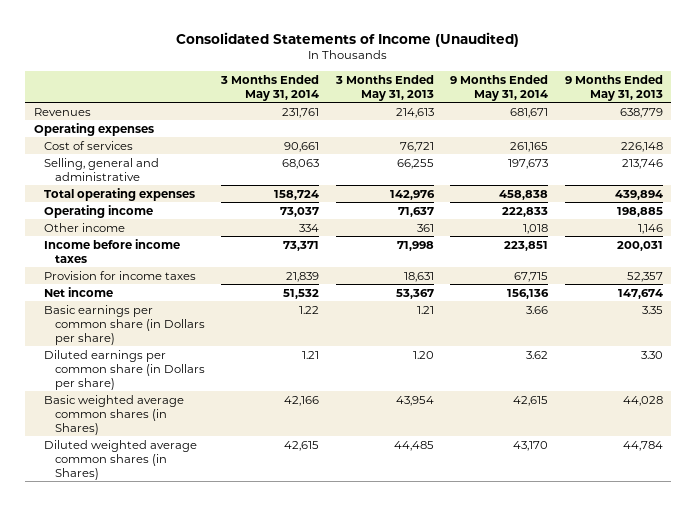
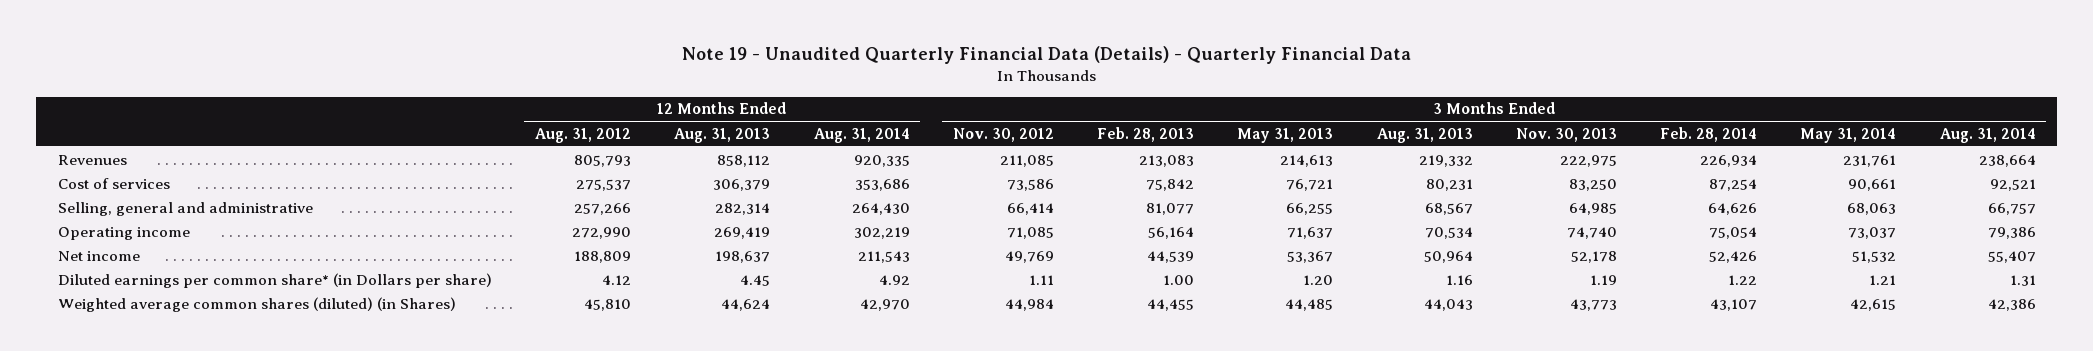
- Consolidated Statements of Income (Unaudited)
+ Note 19 - Unaudited Quarterly Financial Data (Details) - Quarterly Financial Data
- | 3 Months Ended May 31, 2014 | 3 Months Ended May 31, 2013 | 9 Months Ended May 31, 2014 | 9 Months Ended May 31, 2013
+ | 12 Months Ended Aug. 31, 2012 | 12 Months Ended Aug. 31, 2013 | 12 Months Ended Aug. 31, 2014 | 3 Months Ended Nov. 30, 2012 | 3 Months Ended Feb. 28, 2013 | 3 Months Ended May 31, 2013 | 3 Months Ended Aug. 31, 2013 | 3 Months Ended Nov. 30, 2013 | 3 Months Ended Feb. 28, 2014 | 3 Months Ended May 31, 2014 | 3 Months Ended Aug. 31, 2014
- Operating expenses
- Total operating expenses | 158,724 | 142,976 | 458,838 | 439,894
- Other income | 334 | 361 | 1,018 | 1,146
- Income before income taxes | 73,371 | 71,998 | 223,851 | 200,031
- Provision for income taxes | 21,839 | 18,631 | 67,715 | 52,357
- Basic earnings per common share (in Dollars per share) | 1.22 | 1.21 | 3.66 | 3.35
- Diluted earnings per common share (in Dollars per share) | 1.21 | 1.20 | 3.62 | 3.30
- Basic weighted average common shares (in Shares) | 42,166 | 43,954 | 42,615 | 44,028
- Diluted weighted average common shares (in Shares) | 42,615 | 44,485 | 43,170 | 44,784
+ Diluted earnings per common share* (in Dollars per share) | 4.12 | 4.45 | 4.92 | 1.11 | 1.00 | 1.20 | 1.16 | 1.19 | 1.22 | 1.21 | 1.31
+ Weighted average common shares (diluted) (in Shares) | 45,810 | 44,624 | 42,970 | 44,984 | 44,455 | 44,485 | 44,043 | 43,773 | 43,107 | 42,615 | 42,386

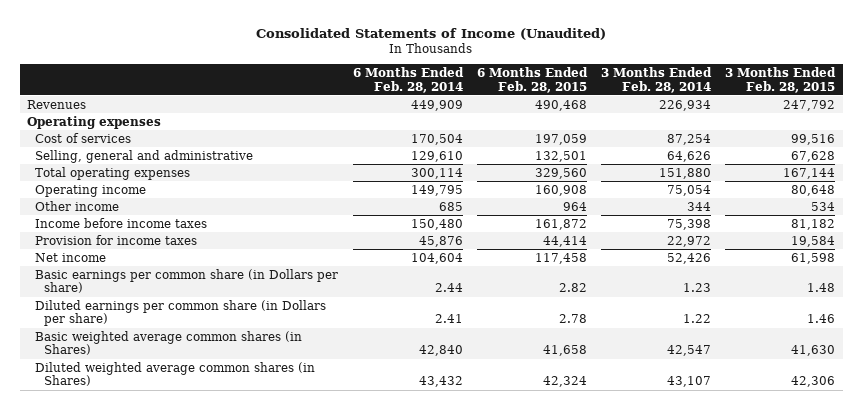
- Note 19 - Unaudited Quarterly Financial Data (Details) - Quarterly Financial Data
+ Consolidated Statements of Income (Unaudited)
- | 12 Months Ended Aug. 31, 2012 | 12 Months Ended Aug. 31, 2013 | 12 Months Ended Aug. 31, 2014 | 3 Months Ended Nov. 30, 2012 | 3 Months Ended Feb. 28, 2013 | 3 Months Ended May 31, 2013 | 3 Months Ended Aug. 31, 2013 | 3 Months Ended Nov. 30, 2013 | 3 Months Ended Feb. 28, 2014 | 3 Months Ended May 31, 2014 | 3 Months Ended Aug. 31, 2014
+ | 6 Months Ended Feb. 28, 2014 | 6 Months Ended Feb. 28, 2015 | 3 Months Ended Feb. 28, 2014 | 3 Months Ended Feb. 28, 2015
+ Operating expenses
+ Total operating expenses | 300,114 | 329,560 | 151,880 | 167,144
+ Other income | 685 | 964 | 344 | 534
+ Income before income taxes | 150,480 | 161,872 | 75,398 | 81,182
+ Provision for income taxes | 45,876 | 44,414 | 22,972 | 19,584
- Diluted earnings per common share* (in Dollars per share) | 4.12 | 4.45 | 4.92 | 1.11 | 1.00 | 1.20 | 1.16 | 1.19 | 1.22 | 1.21 | 1.31
- Weighted average common shares (diluted) (in Shares) | 45,810 | 44,624 | 42,970 | 44,984 | 44,455 | 44,485 | 44,043 | 43,773 | 43,107 | 42,615 | 42,386
+ Basic earnings per common share (in Dollars per share) | 2.44 | 2.82 | 1.23 | 1.48
+ Diluted earnings per common share (in Dollars per share) | 2.41 | 2.78 | 1.22 | 1.46
+ Basic weighted average common shares (in Shares) | 42,840 | 41,658 | 42,547 | 41,630
+ Diluted weighted average common shares (in Shares) | 43,432 | 42,324 | 43,107 | 42,306

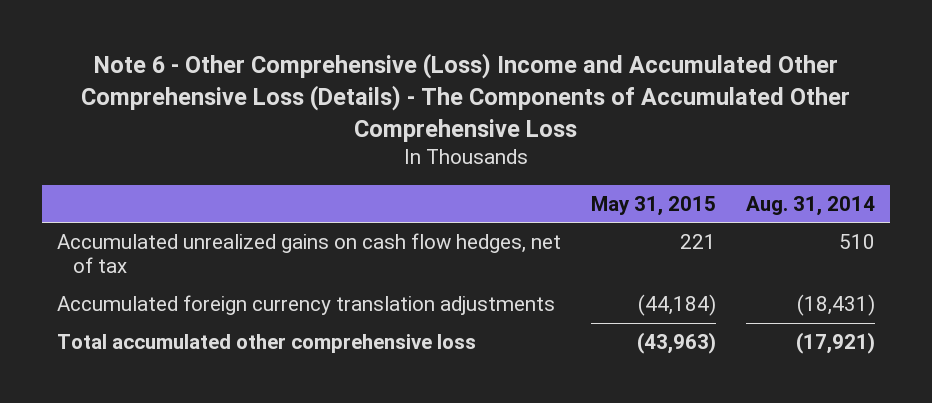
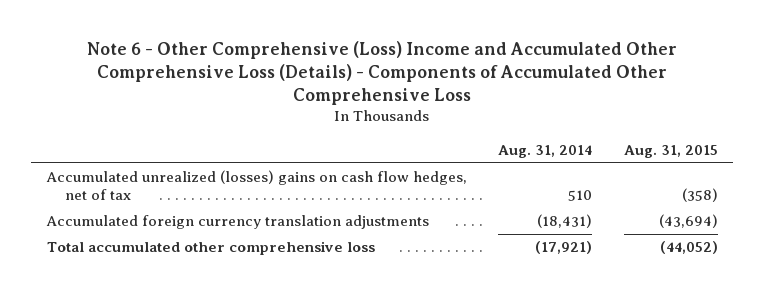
- Note 6 - Other Comprehensive (Loss) Income and Accumulated Other Comprehensive Loss (Details) - The Components of Accumulated Other Comprehensive Loss
+ Note 6 - Other Comprehensive (Loss) Income and Accumulated Other Comprehensive Loss (Details) - Components of Accumulated Other Comprehensive Loss
- | May 31, 2015 | Aug. 31, 2014
+ | Aug. 31, 2014 | Aug. 31, 2015
- Accumulated unrealized gains on cash flow hedges, net of tax | 221 | 510
+ Accumulated unrealized (losses) gains on cash flow hedges, net of tax | 510 | (358)

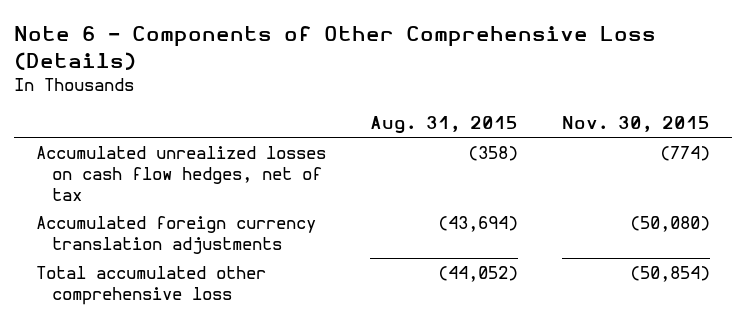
- Note 6 - Other Comprehensive (Loss) Income and Accumulated Other Comprehensive Loss (Details) - Components of Accumulated Other Comprehensive Loss
+ Note 6 - Components of Other Comprehensive Loss (Details)
- | Aug. 31, 2014 | Aug. 31, 2015
+ | Aug. 31, 2015 | Nov. 30, 2015
- Accumulated unrealized (losses) gains on cash flow hedges, net of tax | 510 | (358)
+ Accumulated unrealized losses on cash flow hedges, net of tax | (358) | (774)

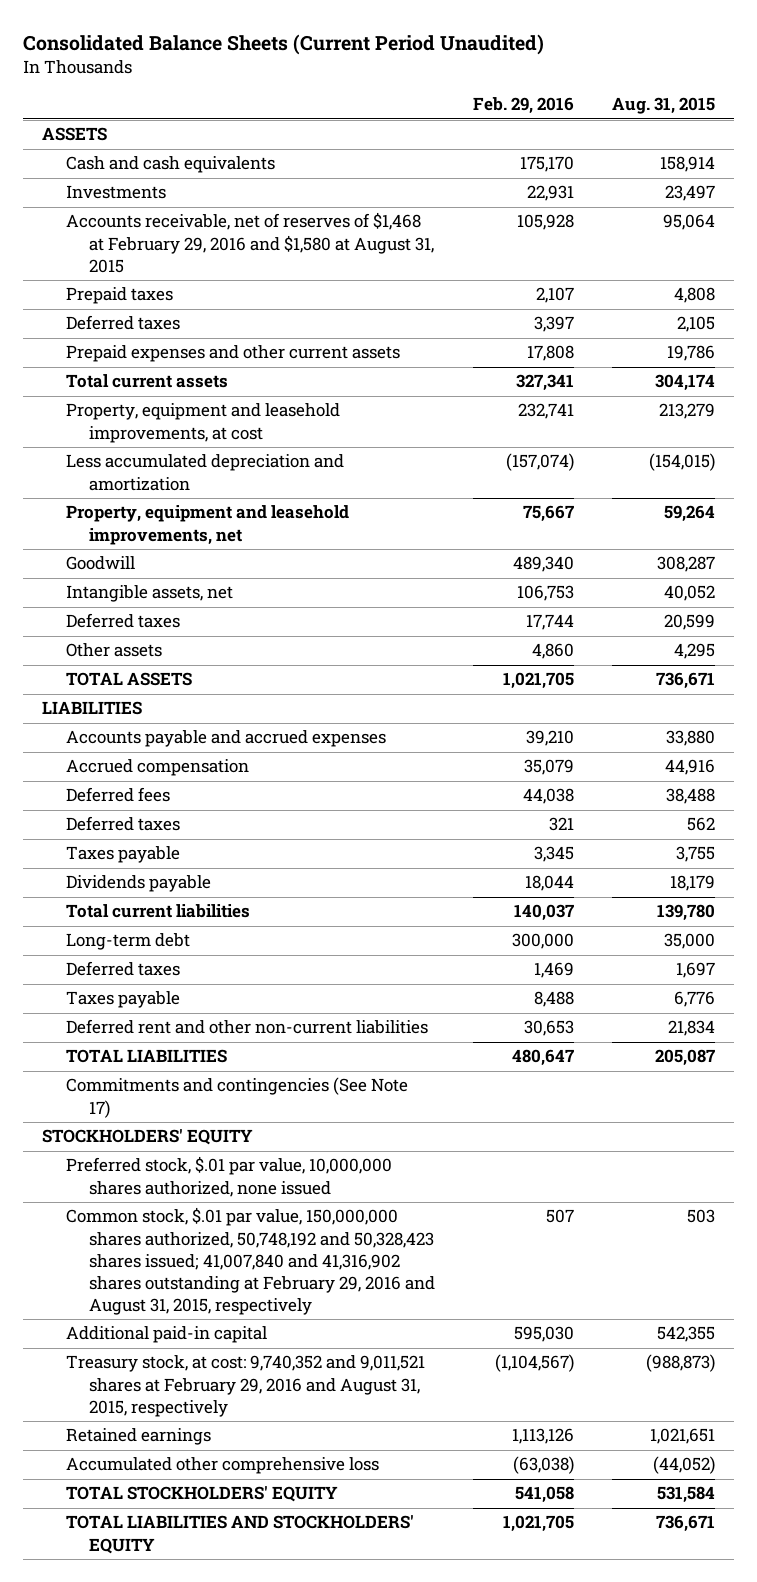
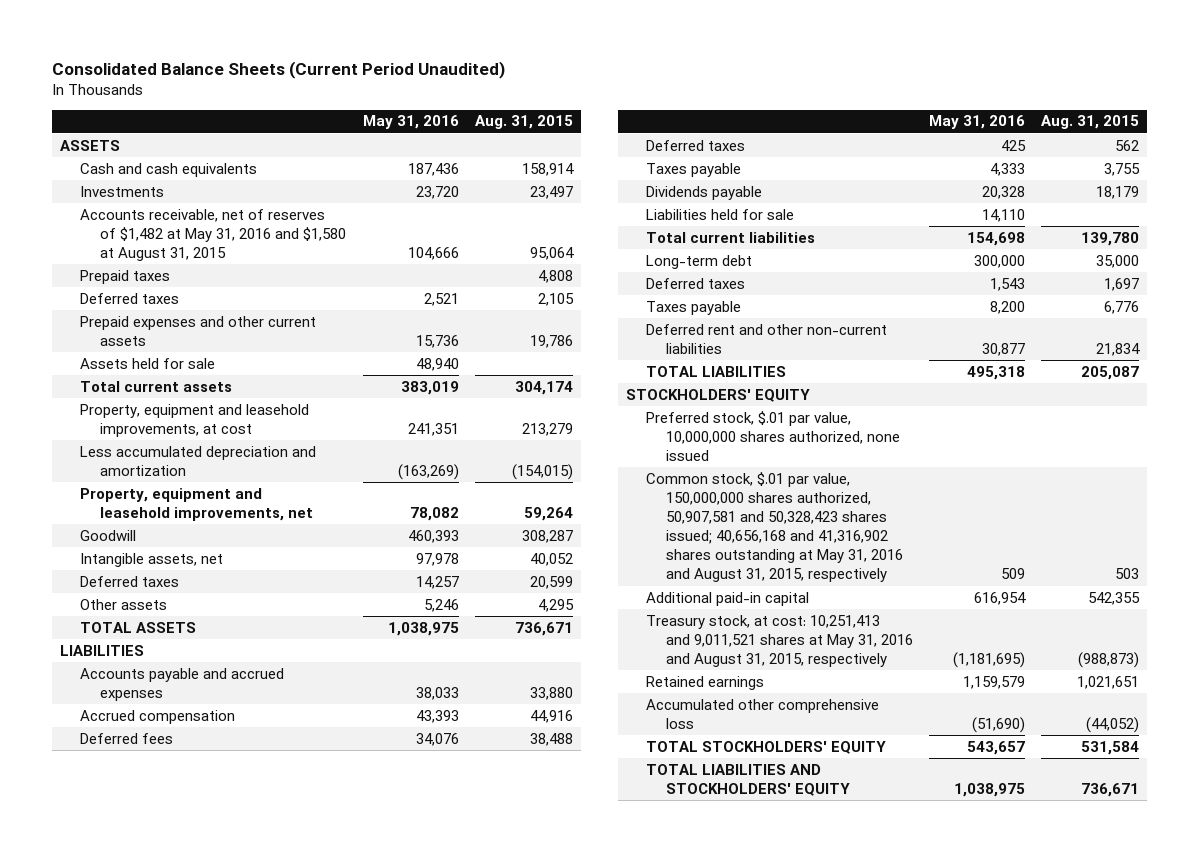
- | Feb. 29, 2016 | Aug. 31, 2015
+ | May 31, 2016 | Aug. 31, 2015
- Accounts receivable, net of reserves of $1,468 at February 29, 2016 and $1,580 at August 31, 2015 | 105,928 | 95,064
+ Accounts receivable, net of reserves of $1,482 at May 31, 2016 and $1,580 at August 31, 2015 | 104,666 | 95,064
+ Assets held for sale | 48,940 |
+ Liabilities held for sale | 14,110 |
- Commitments and contingencies (See Note 17)
- Common stock, $.01 par value, 150,000,000 shares authorized, 50,748,192 and 50,328,423 shares issued; 41,007,840 and 41,316,902 shares outstanding at February 29, 2016 and August 31, 2015, respectively | 507 | 503
+ Common stock, $.01 par value, 150,000,000 shares authorized, 50,907,581 and 50,328,423 shares issued; 40,656,168 and 41,316,902 shares outstanding at May 31, 2016 and August 31, 2015, respectively | 509 | 503
- Treasury stock, at cost: 9,740,352 and 9,011,521 shares at February 29, 2016 and August 31, 2015, respectively | (1,104,567) | (988,873)
+ Treasury stock, at cost: 10,251,413 and 9,011,521 shares at May 31, 2016 and August 31, 2015, respectively | (1,181,695) | (988,873)

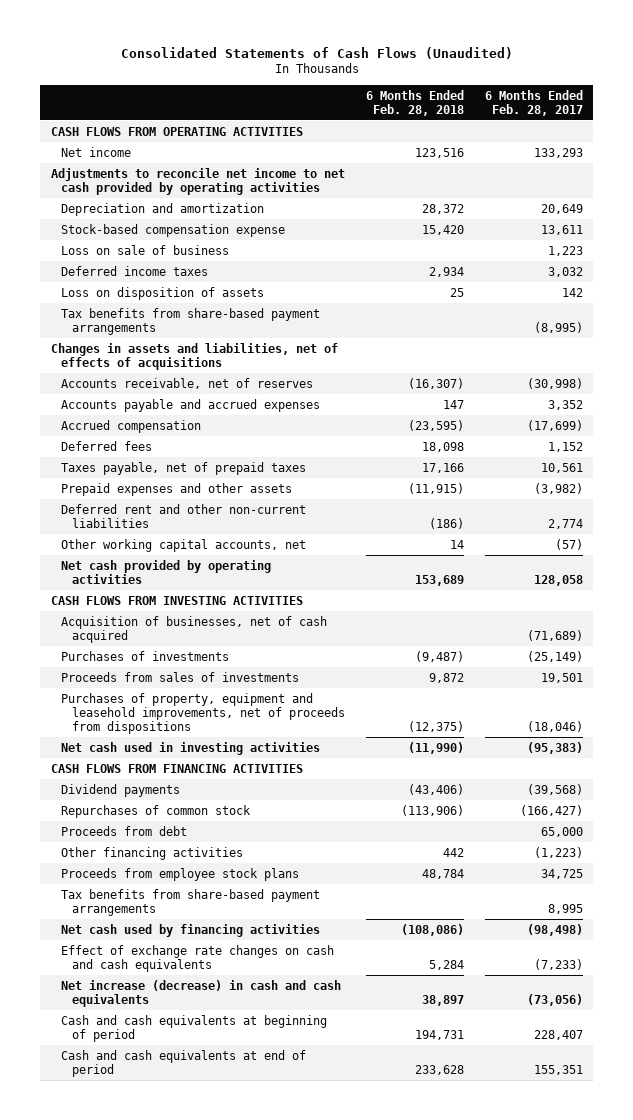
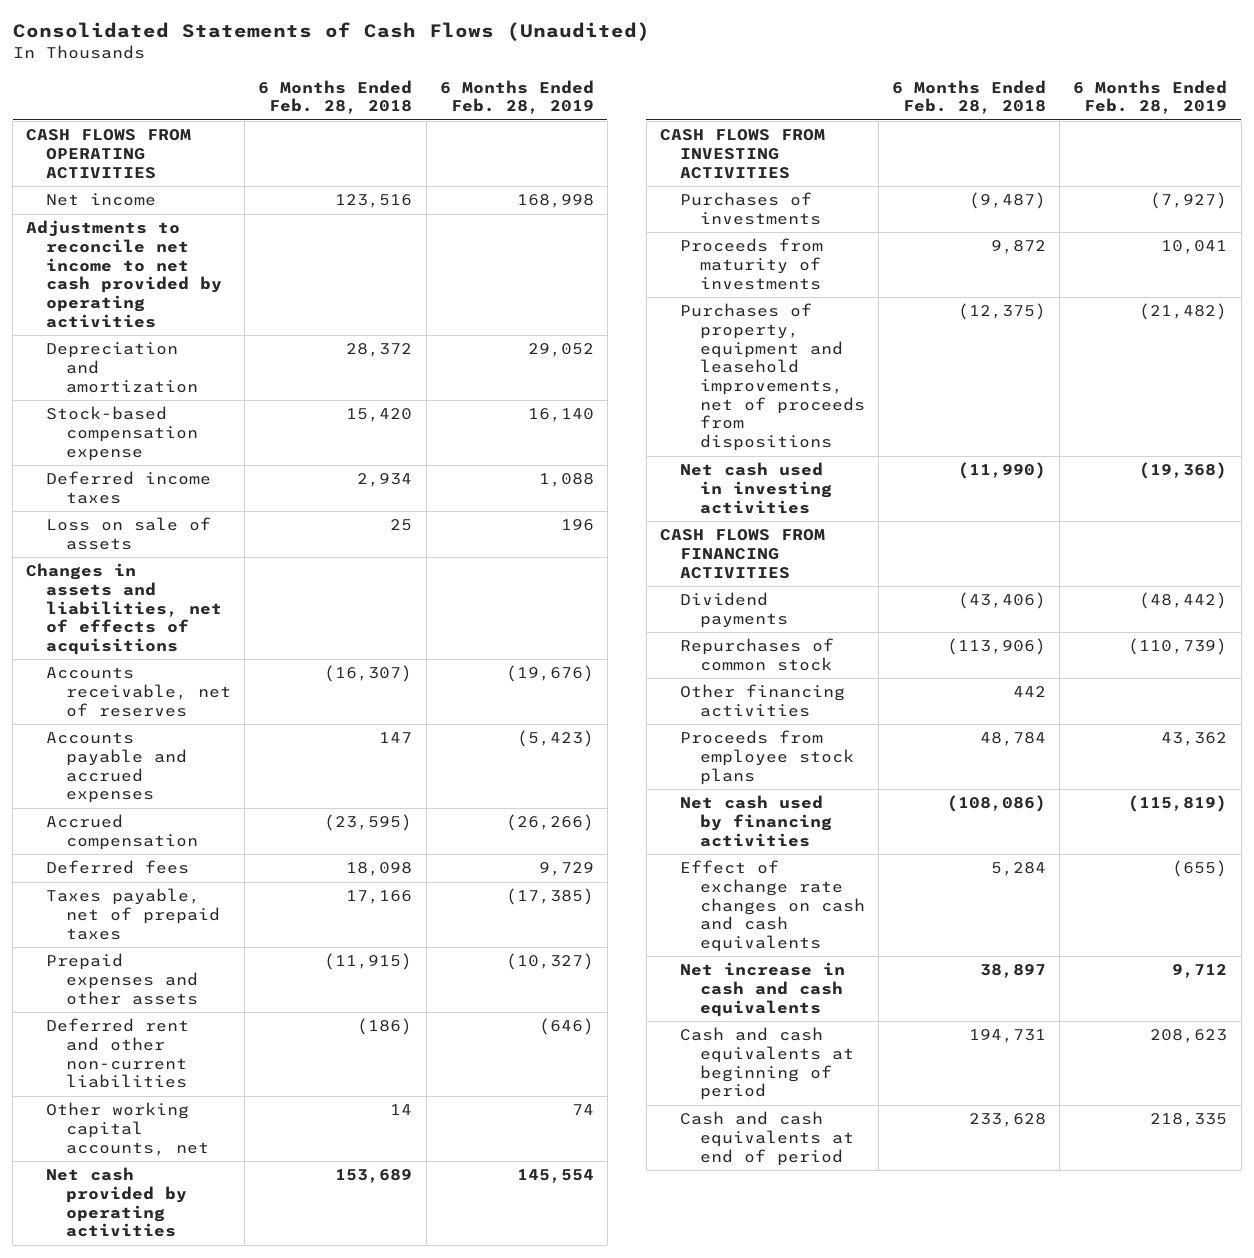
- | 6 Months Ended Feb. 28, 2018 | 6 Months Ended Feb. 28, 2017
+ | 6 Months Ended Feb. 28, 2018 | 6 Months Ended Feb. 28, 2019
- Loss on sale of business | | 1,223
- Loss on disposition of assets | 25 | 142
- Tax benefits from share-based payment arrangements | | (8,995)
+ Loss on sale of assets | 25 | 196
- Acquisition of businesses, net of cash acquired | | (71,689)
- Proceeds from sales of investments | 9,872 | 19,501
+ Proceeds from maturity of investments | 9,872 | 10,041
- Proceeds from debt | | 65,000
- Tax benefits from share-based payment arrangements | | 8,995
- Net increase (decrease) in cash and cash equivalents | 38,897 | (73,056)
+ Net increase in cash and cash equivalents | 38,897 | 9,712

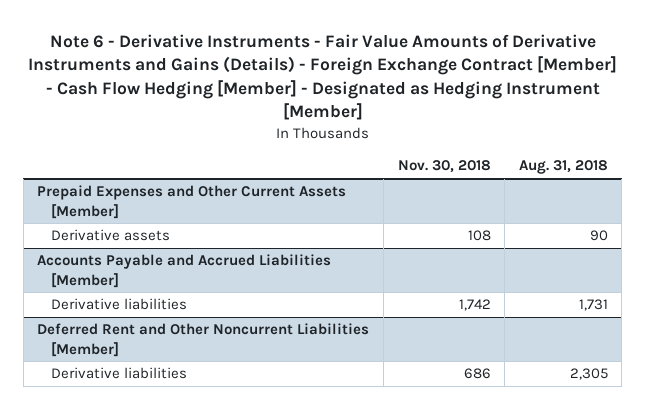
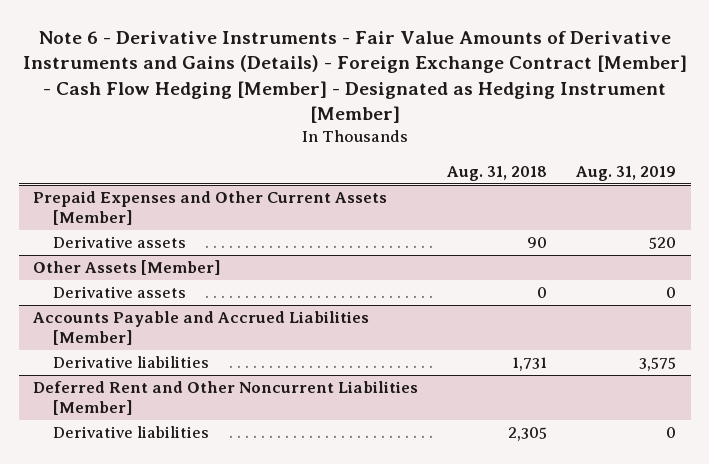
- | Nov. 30, 2018 | Aug. 31, 2018
+ | Aug. 31, 2018 | Aug. 31, 2019
+ Other Assets [Member]
+ Derivative assets | 0 | 0

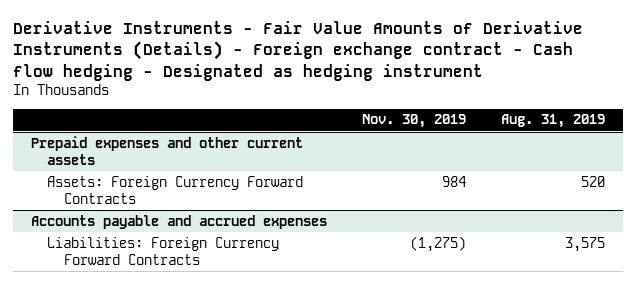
- Note 6 - Derivative Instruments - Fair Value Amounts of Derivative Instruments and Gains (Details) - Foreign Exchange Contract [Member] - Cash Flow Hedging [Member] - Designated as Hedging Instrument [Member]
+ Derivative Instruments - Fair Value Amounts of Derivative Instruments (Details) - Foreign exchange contract - Cash flow hedging - Designated as hedging instrument
- | Aug. 31, 2018 | Aug. 31, 2019
+ | Nov. 30, 2019 | Aug. 31, 2019
- Prepaid Expenses and Other Current Assets [Member]
- Derivative assets | 90 | 520
- Other Assets [Member]
- Derivative assets | 0 | 0
- Accounts Payable and Accrued Liabilities [Member]
- Derivative liabilities | 1,731 | 3,575
- Deferred Rent and Other Noncurrent Liabilities [Member]
- Derivative liabilities | 2,305 | 0
+ Prepaid expenses and other current assets
+ Assets: Foreign Currency Forward Contracts | 984 | 520
+ Accounts payable and accrued expenses
+ Liabilities: Foreign Currency Forward Contracts | (1,275) | 3,575

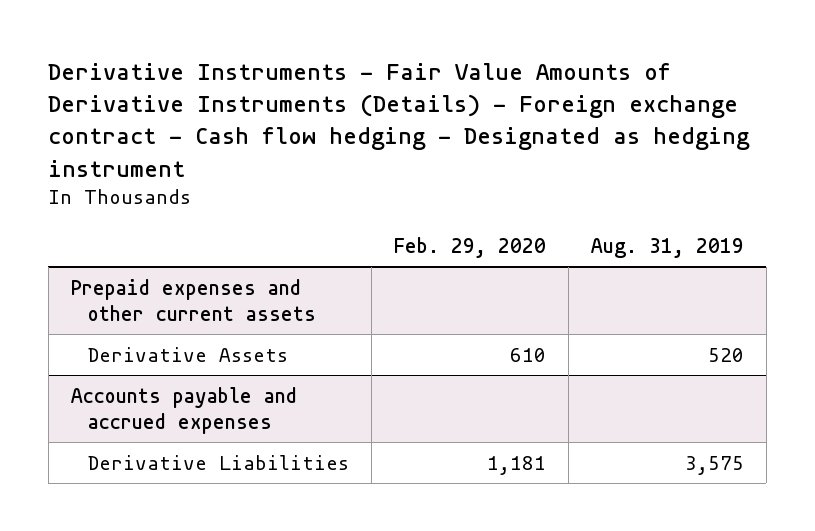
- | Nov. 30, 2019 | Aug. 31, 2019
+ | Feb. 29, 2020 | Aug. 31, 2019
@ Prepaid expenses and other current assets
- Assets: Foreign Currency Forward Contracts | 984 | 520
+ Derivative Assets | 610 | 520
@ Accounts payable and accrued expenses
- Liabilities: Foreign Currency Forward Contracts | (1,275) | 3,575
+ Derivative Liabilities | 1,181 | 3,575

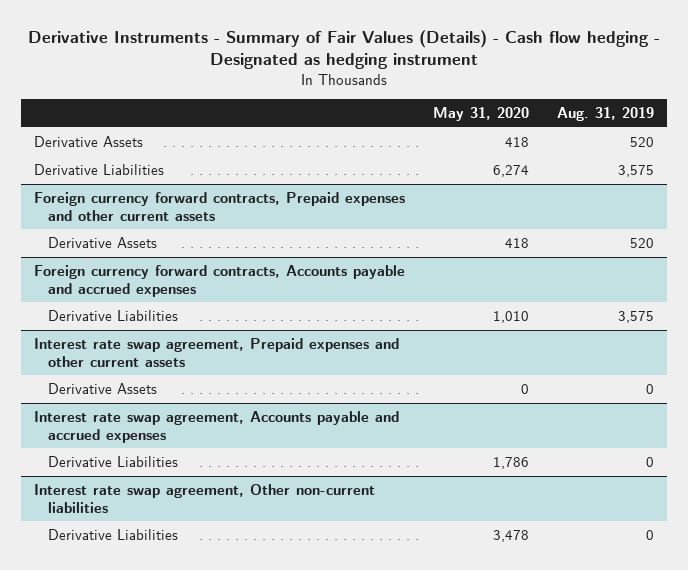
- Derivative Instruments - Fair Value Amounts of Derivative Instruments (Details) - Foreign exchange contract - Cash flow hedging - Designated as hedging instrument
+ Derivative Instruments - Summary of Fair Values (Details) - Cash flow hedging - Designated as hedging instrument
- | Feb. 29, 2020 | Aug. 31, 2019
+ | May 31, 2020 | Aug. 31, 2019
- Prepaid expenses and other current assets
- Accounts payable and accrued expenses
+ Foreign currency forward contracts, Prepaid expenses and other current assets
+ Derivative Assets | 418 | 520
+ Foreign currency forward contracts, Accounts payable and accrued expenses
+ Derivative Liabilities | 1,010 | 3,575
+ Interest rate swap agreement, Prepaid expenses and other current assets
+ Derivative Assets | 0 | 0
+ Interest rate swap agreement, Accounts payable and accrued expenses
+ Derivative Liabilities | 1,786 | 0
+ Interest rate swap agreement, Other non-current liabilities
+ Derivative Liabilities | 3,478 | 0

